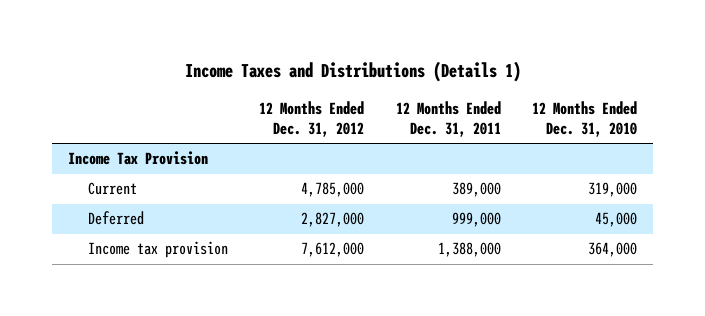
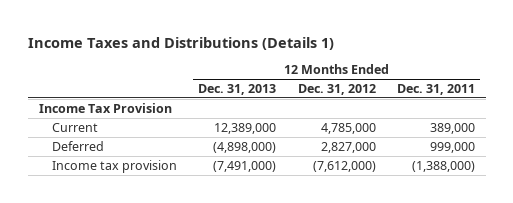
- | 12 Months Ended Dec. 31, 2012 | 12 Months Ended Dec. 31, 2011 | 12 Months Ended Dec. 31, 2010
+ | 12 Months Ended Dec. 31, 2013 | 12 Months Ended Dec. 31, 2012 | 12 Months Ended Dec. 31, 2011
- Income tax provision | 7,612,000 | 1,388,000 | 364,000
+ Income tax provision | (7,491,000) | (7,612,000) | (1,388,000)

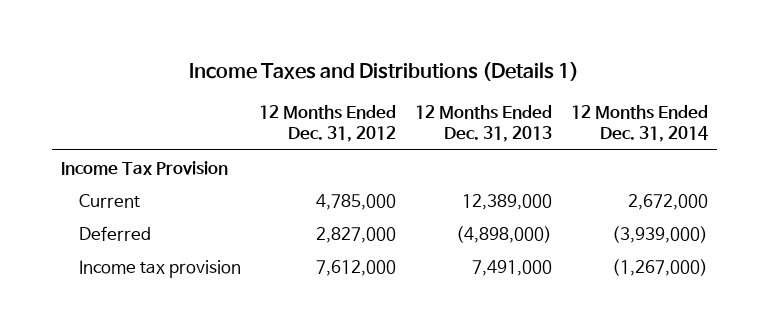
- | 12 Months Ended Dec. 31, 2013 | 12 Months Ended Dec. 31, 2012 | 12 Months Ended Dec. 31, 2011
+ | 12 Months Ended Dec. 31, 2012 | 12 Months Ended Dec. 31, 2013 | 12 Months Ended Dec. 31, 2014
- Income tax provision | (7,491,000) | (7,612,000) | (1,388,000)
+ Income tax provision | 7,612,000 | 7,491,000 | (1,267,000)

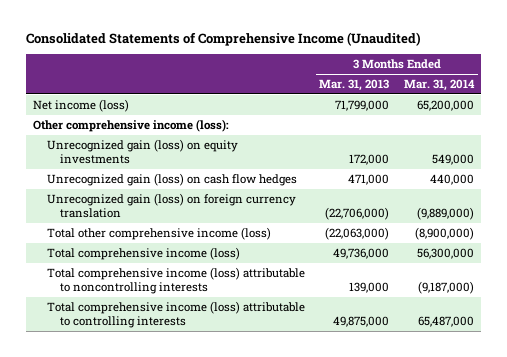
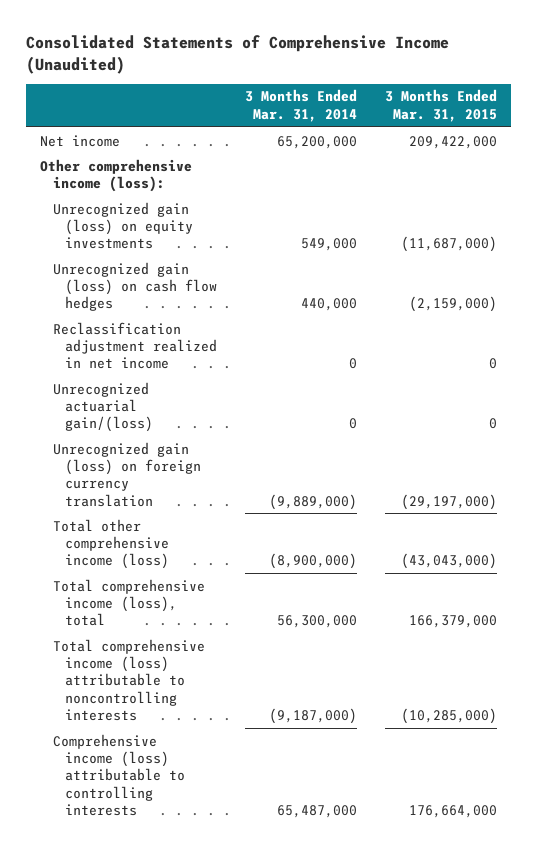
- | 3 Months Ended Mar. 31, 2013 | 3 Months Ended Mar. 31, 2014
+ | 3 Months Ended Mar. 31, 2014 | 3 Months Ended Mar. 31, 2015
- Net income (loss) | 71,799,000 | 65,200,000
+ Net income | 65,200,000 | 209,422,000
+ Reclassification adjustment realized in net income | 0 | 0
+ Unrecognized actuarial gain/(loss) | 0 | 0
- Total comprehensive income (loss) | 49,736,000 | 56,300,000
+ Total comprehensive income (loss), total | 56,300,000 | 166,379,000
- Total comprehensive income (loss) attributable to controlling interests | 49,875,000 | 65,487,000
+ Comprehensive income (loss) attributable to controlling interests | 65,487,000 | 176,664,000

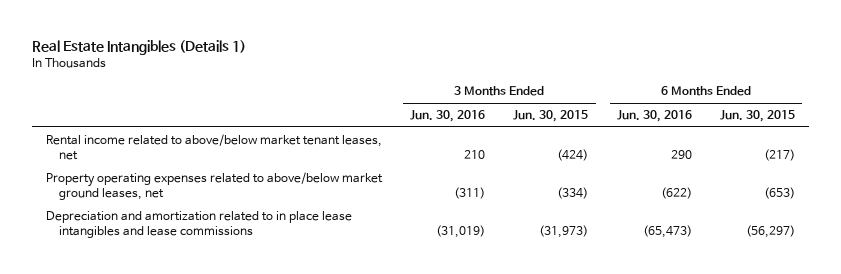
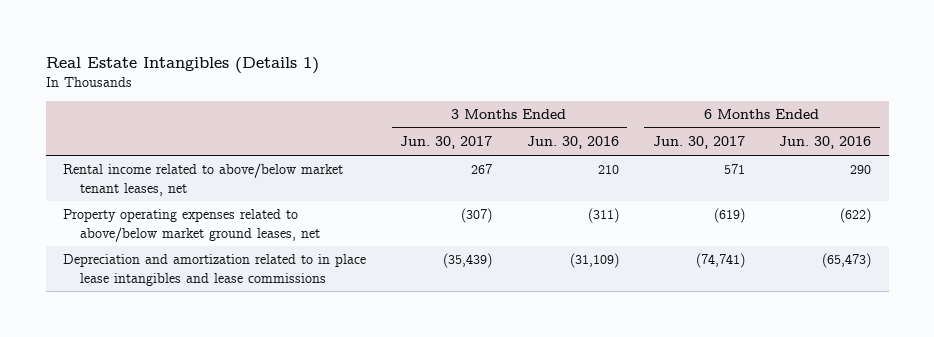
- | 3 Months Ended Jun. 30, 2016 | 3 Months Ended Jun. 30, 2015 | 6 Months Ended Jun. 30, 2016 | 6 Months Ended Jun. 30, 2015
+ | 3 Months Ended Jun. 30, 2017 | 3 Months Ended Jun. 30, 2016 | 6 Months Ended Jun. 30, 2017 | 6 Months Ended Jun. 30, 2016
- Depreciation and amortization related to in place lease intangibles and lease commissions | (31,019) | (31,973) | (65,473) | (56,297)
+ Depreciation and amortization related to in place lease intangibles and lease commissions | (35,439) | (31,109) | (74,741) | (65,473)

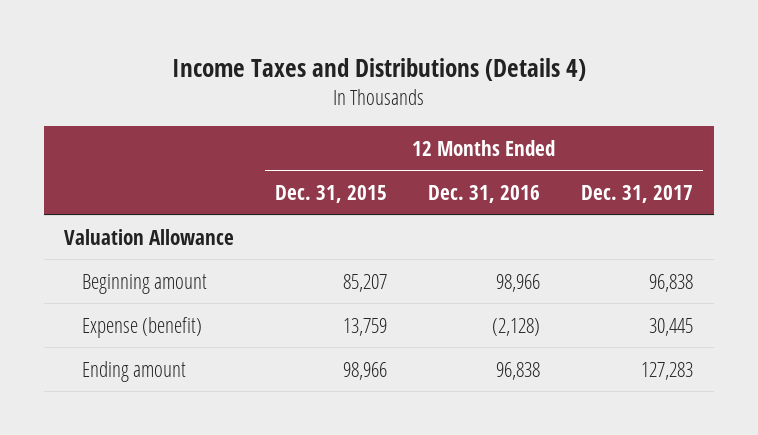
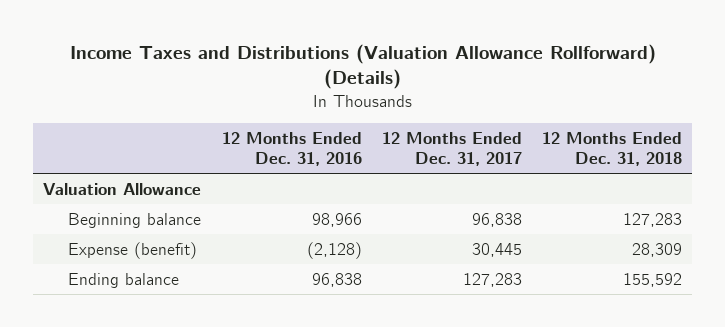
- Income Taxes and Distributions (Details 4)
+ Income Taxes and Distributions (Valuation Allowance Rollforward) (Details)
- | 12 Months Ended Dec. 31, 2015 | 12 Months Ended Dec. 31, 2016 | 12 Months Ended Dec. 31, 2017
+ | 12 Months Ended Dec. 31, 2016 | 12 Months Ended Dec. 31, 2017 | 12 Months Ended Dec. 31, 2018
- Beginning amount | 85,207 | 98,966 | 96,838
+ Beginning balance | 98,966 | 96,838 | 127,283
- Ending amount | 98,966 | 96,838 | 127,283
+ Ending balance | 96,838 | 127,283 | 155,592

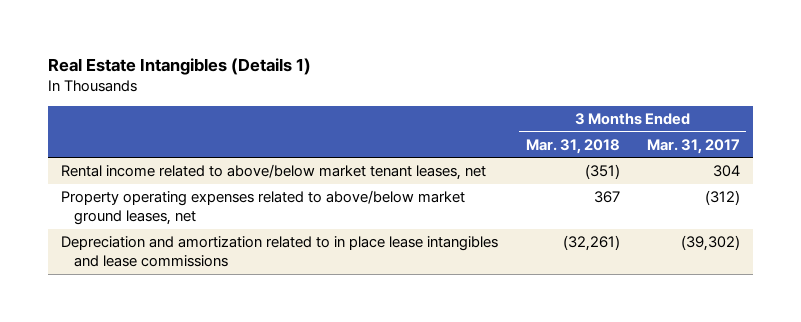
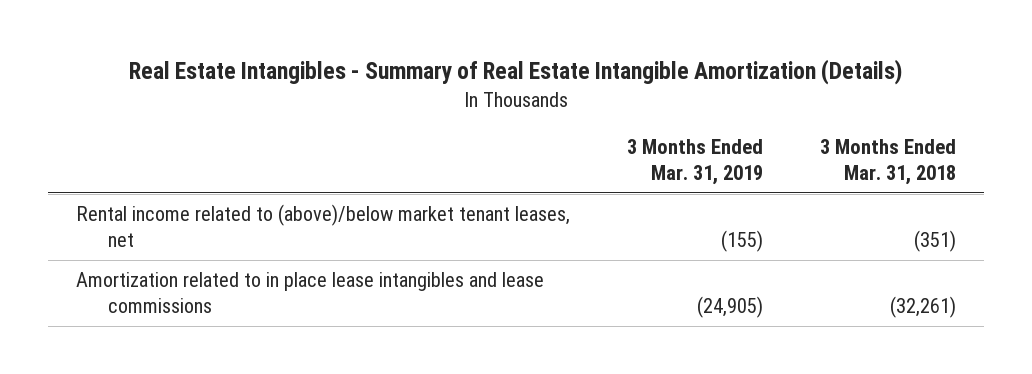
- Real Estate Intangibles (Details 1)
+ Real Estate Intangibles - Summary of Real Estate Intangible Amortization (Details)
- | 3 Months Ended Mar. 31, 2018 | 3 Months Ended Mar. 31, 2017
+ | 3 Months Ended Mar. 31, 2019 | 3 Months Ended Mar. 31, 2018
- Rental income related to above/below market tenant leases, net | (351) | 304
- Property operating expenses related to above/below market ground leases, net | 367 | (312)
- Depreciation and amortization related to in place lease intangibles and lease commissions | (32,261) | (39,302)
+ Rental income related to (above)/below market tenant leases, net | (155) | (351)
+ Amortization related to in place lease intangibles and lease commissions | (24,905) | (32,261)

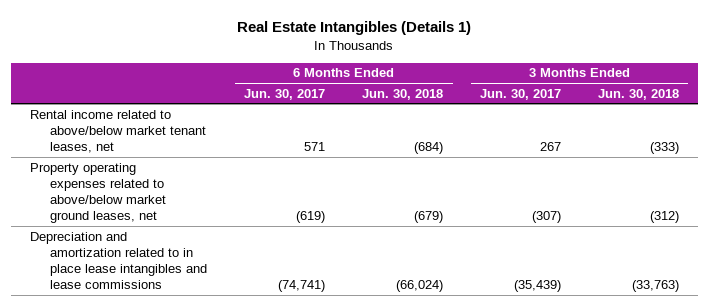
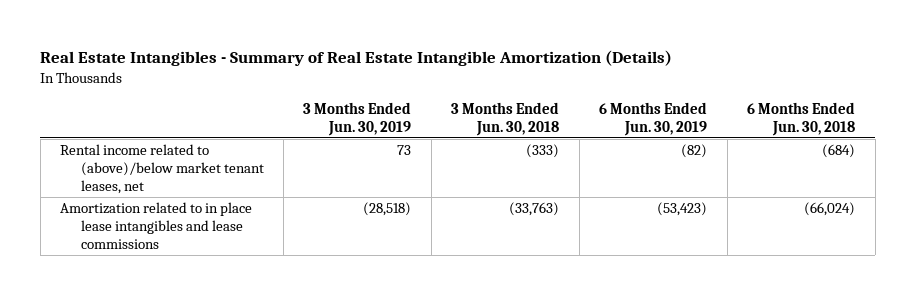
- Real Estate Intangibles (Details 1)
+ Real Estate Intangibles - Summary of Real Estate Intangible Amortization (Details)
- | 6 Months Ended Jun. 30, 2017 | 6 Months Ended Jun. 30, 2018 | 3 Months Ended Jun. 30, 2017 | 3 Months Ended Jun. 30, 2018
+ | 3 Months Ended Jun. 30, 2019 | 3 Months Ended Jun. 30, 2018 | 6 Months Ended Jun. 30, 2019 | 6 Months Ended Jun. 30, 2018
- Rental income related to above/below market tenant leases, net | 571 | (684) | 267 | (333)
- Property operating expenses related to above/below market ground leases, net | (619) | (679) | (307) | (312)
- Depreciation and amortization related to in place lease intangibles and lease commissions | (74,741) | (66,024) | (35,439) | (33,763)
+ Rental income related to (above)/below market tenant leases, net | 73 | (333) | (82) | (684)
+ Amortization related to in place lease intangibles and lease commissions | (28,518) | (33,763) | (53,423) | (66,024)

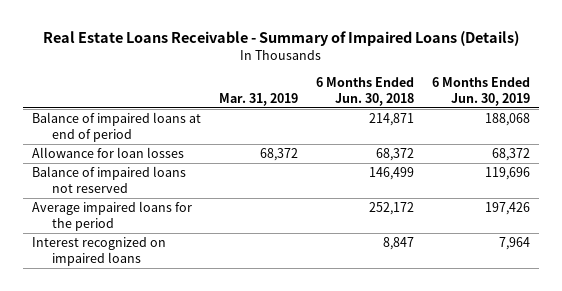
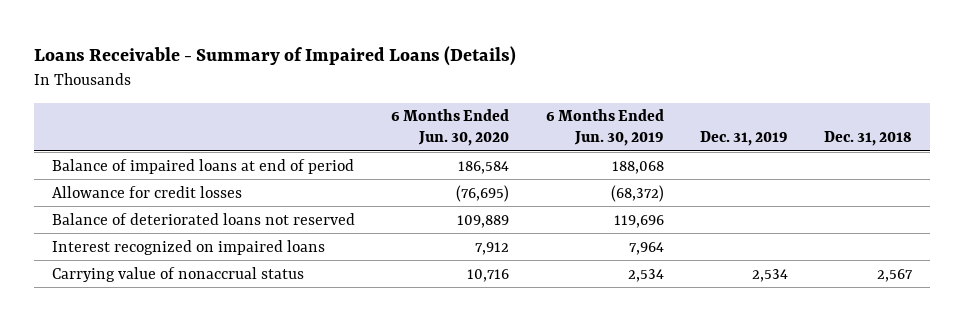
- Real Estate Loans Receivable - Summary of Impaired Loans (Details)
+ Loans Receivable - Summary of Impaired Loans (Details)
- | Mar. 31, 2019 | 6 Months Ended Jun. 30, 2018 | 6 Months Ended Jun. 30, 2019
+ | 6 Months Ended Jun. 30, 2020 | 6 Months Ended Jun. 30, 2019 | Dec. 31, 2019 | Dec. 31, 2018
- Allowance for loan losses | 68,372 | 68,372 | 68,372
- Balance of impaired loans not reserved | | 146,499 | 119,696
- Average impaired loans for the period | | 252,172 | 197,426
+ Allowance for credit losses | (76,695) | (68,372) | |
+ Balance of deteriorated loans not reserved | 109,889 | 119,696 | |
+ Carrying value of nonaccrual status | 10,716 | 2,534 | 2,534 | 2,567

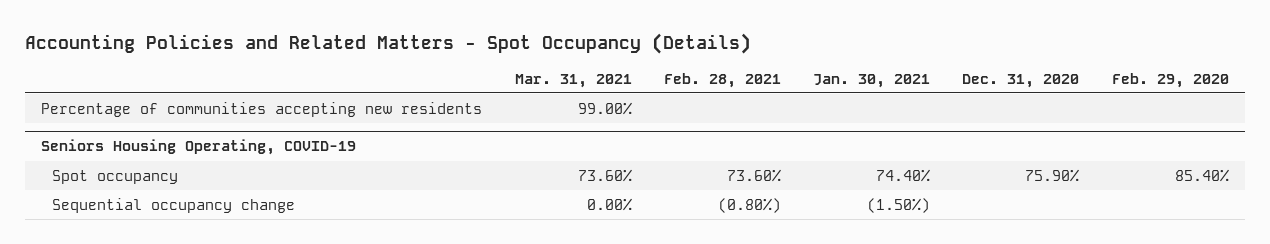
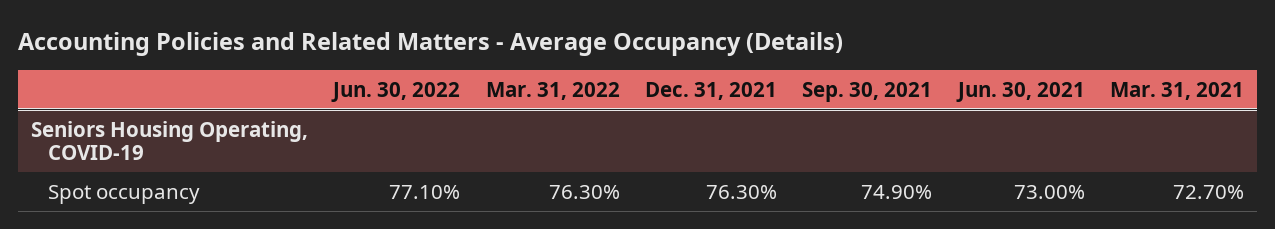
- Accounting Policies and Related Matters - Spot Occupancy (Details)
+ Accounting Policies and Related Matters - Average Occupancy (Details)
- | Mar. 31, 2021 | Feb. 28, 2021 | Jan. 30, 2021 | Dec. 31, 2020 | Feb. 29, 2020
+ | Jun. 30, 2022 | Mar. 31, 2022 | Dec. 31, 2021 | Sep. 30, 2021 | Jun. 30, 2021 | Mar. 31, 2021
- Percentage of communities accepting new residents | 99.00% | | | |
@ Seniors Housing Operating, COVID-19
- Spot occupancy | 73.60% | 73.60% | 74.40% | 75.90% | 85.40%
- Sequential occupancy change | 0.00% | (0.80%) | (1.50%) | |
+ Spot occupancy | 77.10% | 76.30% | 76.30% | 74.90% | 73.00% | 72.70%

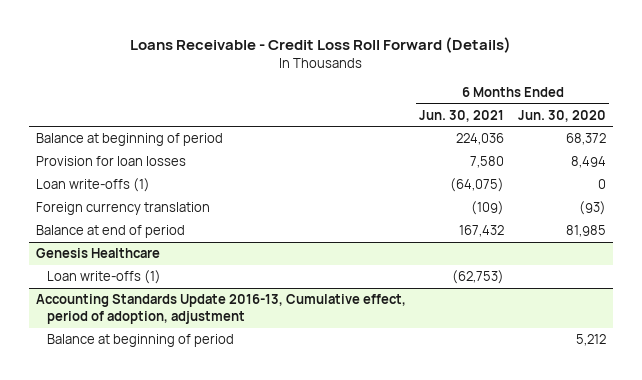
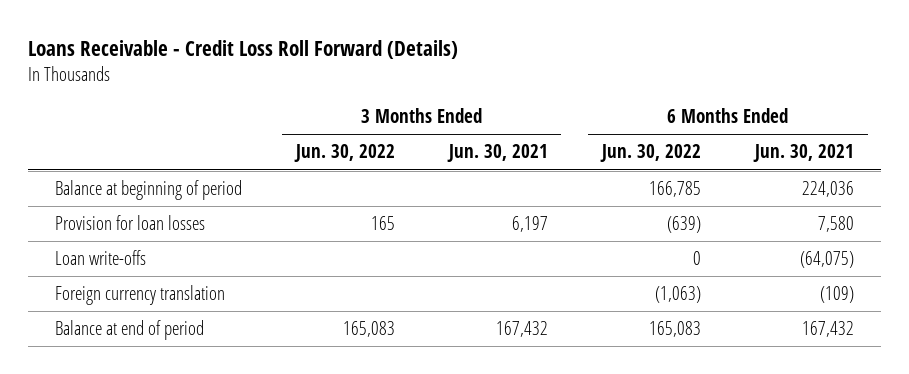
- | 6 Months Ended Jun. 30, 2021 | 6 Months Ended Jun. 30, 2020
+ | 3 Months Ended Jun. 30, 2022 | 3 Months Ended Jun. 30, 2021 | 6 Months Ended Jun. 30, 2022 | 6 Months Ended Jun. 30, 2021
- Loan write-offs (1) | (64,075) | 0
+ Loan write-offs | | | 0 | (64,075)
- Genesis Healthcare
- Loan write-offs (1) | (62,753) |
- Accounting Standards Update 2016-13, Cumulative effect, period of adoption, adjustment
- Balance at beginning of period | | 5,212

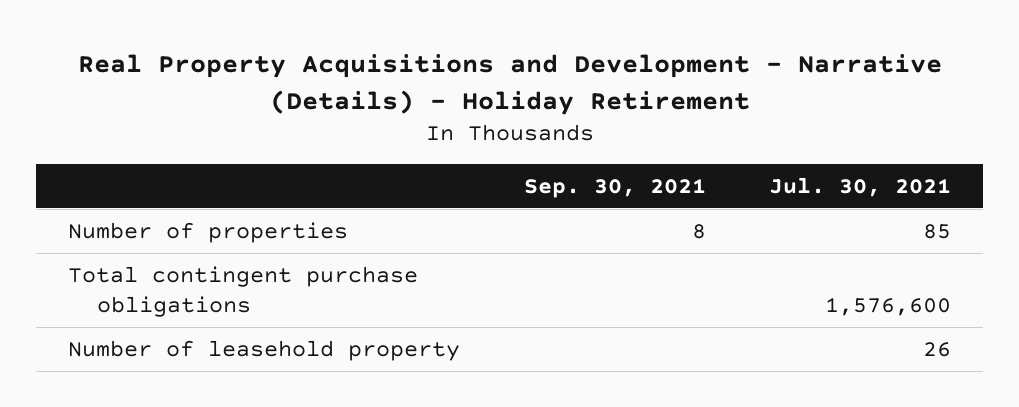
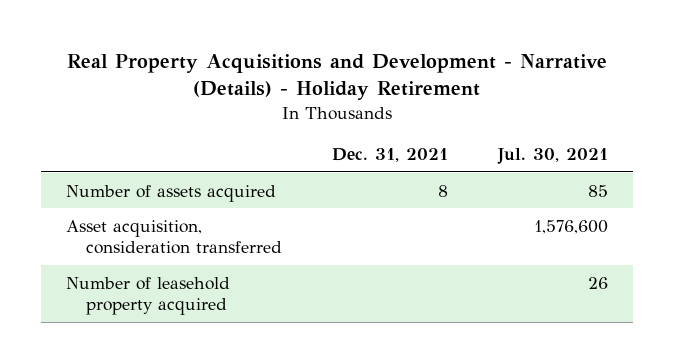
- | Sep. 30, 2021 | Jul. 30, 2021
+ | Dec. 31, 2021 | Jul. 30, 2021
- Number of properties | 8 | 85
- Total contingent purchase obligations | | 1,576,600
- Number of leasehold property | | 26
+ Number of assets acquired | 8 | 85
+ Asset acquisition, consideration transferred | | 1,576,600
+ Number of leasehold property acquired | | 26

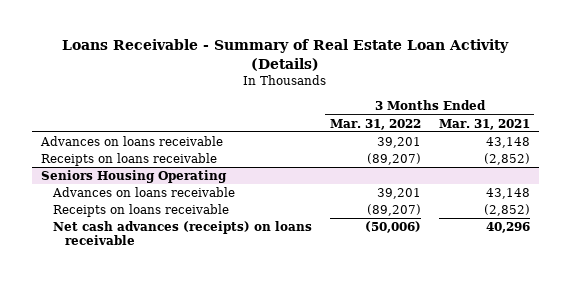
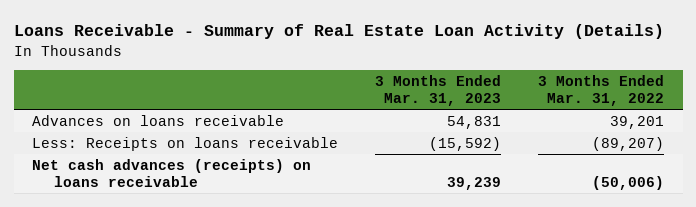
- | 3 Months Ended Mar. 31, 2022 | 3 Months Ended Mar. 31, 2021
+ | 3 Months Ended Mar. 31, 2023 | 3 Months Ended Mar. 31, 2022
- Receipts on loans receivable | (89,207) | (2,852)
- Seniors Housing Operating
- Advances on loans receivable | 39,201 | 43,148
- Receipts on loans receivable | (89,207) | (2,852)
+ Less: Receipts on loans receivable | (15,592) | (89,207)

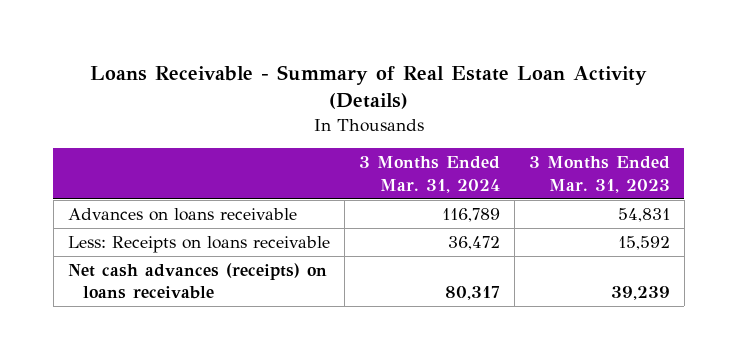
- | 3 Months Ended Mar. 31, 2023 | 3 Months Ended Mar. 31, 2022
+ | 3 Months Ended Mar. 31, 2024 | 3 Months Ended Mar. 31, 2023
- Less: Receipts on loans receivable | (15,592) | (89,207)
+ Less: Receipts on loans receivable | 36,472 | 15,592

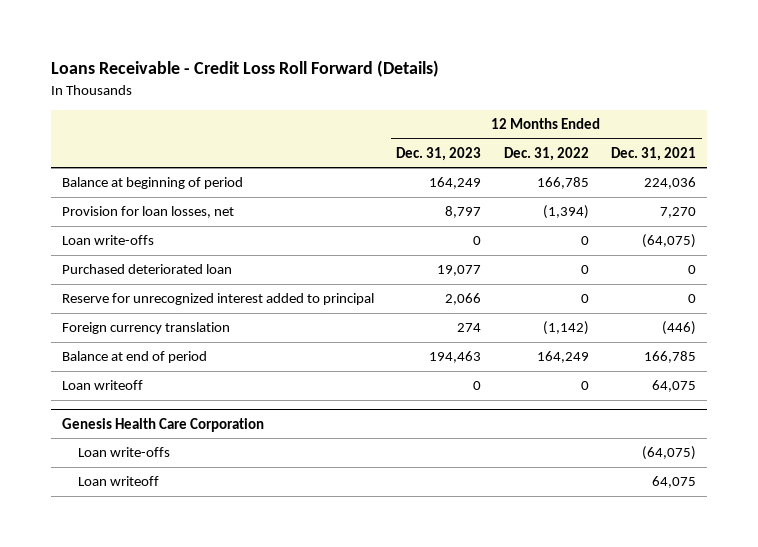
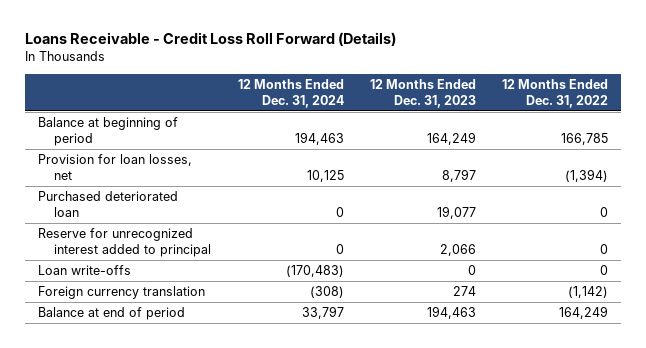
- | 12 Months Ended Dec. 31, 2023 | 12 Months Ended Dec. 31, 2022 | 12 Months Ended Dec. 31, 2021
+ | 12 Months Ended Dec. 31, 2024 | 12 Months Ended Dec. 31, 2023 | 12 Months Ended Dec. 31, 2022
moved down: Loan write-offs | (170,483) | 0 | 0
- Loan writeoff | 0 | 0 | 64,075
- Genesis Health Care Corporation
- Loan write-offs | | | (64,075)
- Loan writeoff | | | 64,075

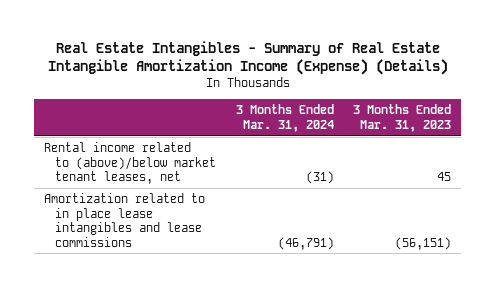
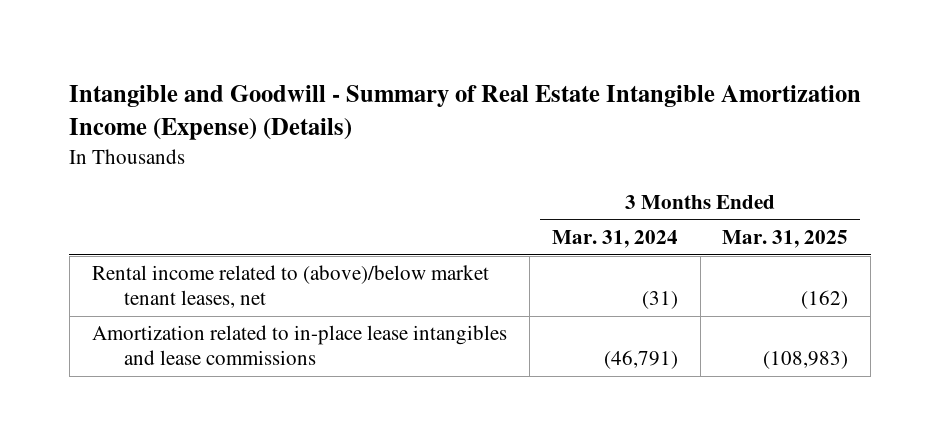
- Real Estate Intangibles - Summary of Real Estate Intangible Amortization Income (Expense) (Details)
+ Intangible and Goodwill - Summary of Real Estate Intangible Amortization Income (Expense) (Details)
- | 3 Months Ended Mar. 31, 2024 | 3 Months Ended Mar. 31, 2023
+ | 3 Months Ended Mar. 31, 2024 | 3 Months Ended Mar. 31, 2025
- Amortization related to in place lease intangibles and lease commissions | (46,791) | (56,151)
+ Amortization related to in-place lease intangibles and lease commissions | (46,791) | (108,983)

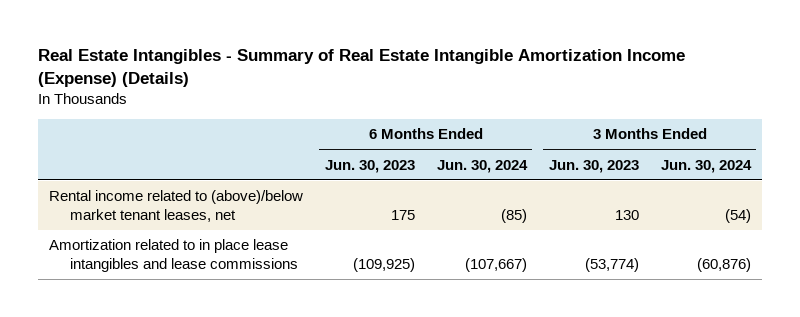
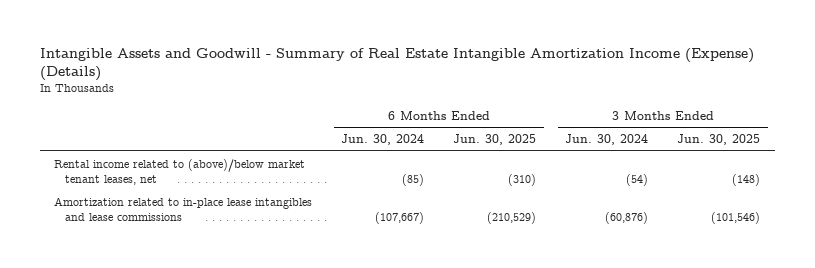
- Real Estate Intangibles - Summary of Real Estate Intangible Amortization Income (Expense) (Details)
+ Intangible Assets and Goodwill - Summary of Real Estate Intangible Amortization Income (Expense) (Details)
- | 6 Months Ended Jun. 30, 2023 | 6 Months Ended Jun. 30, 2024 | 3 Months Ended Jun. 30, 2023 | 3 Months Ended Jun. 30, 2024
+ | 6 Months Ended Jun. 30, 2024 | 6 Months Ended Jun. 30, 2025 | 3 Months Ended Jun. 30, 2024 | 3 Months Ended Jun. 30, 2025
- Amortization related to in place lease intangibles and lease commissions | (109,925) | (107,667) | (53,774) | (60,876)
+ Amortization related to in-place lease intangibles and lease commissions | (107,667) | (210,529) | (60,876) | (101,546)

